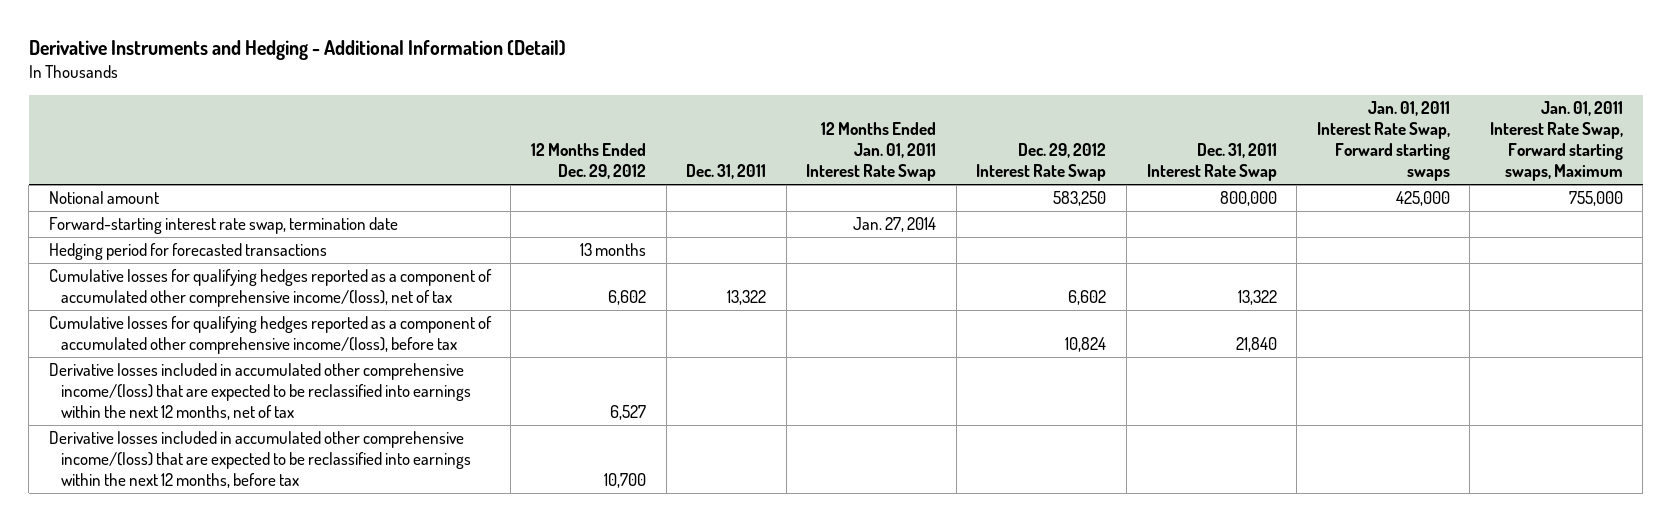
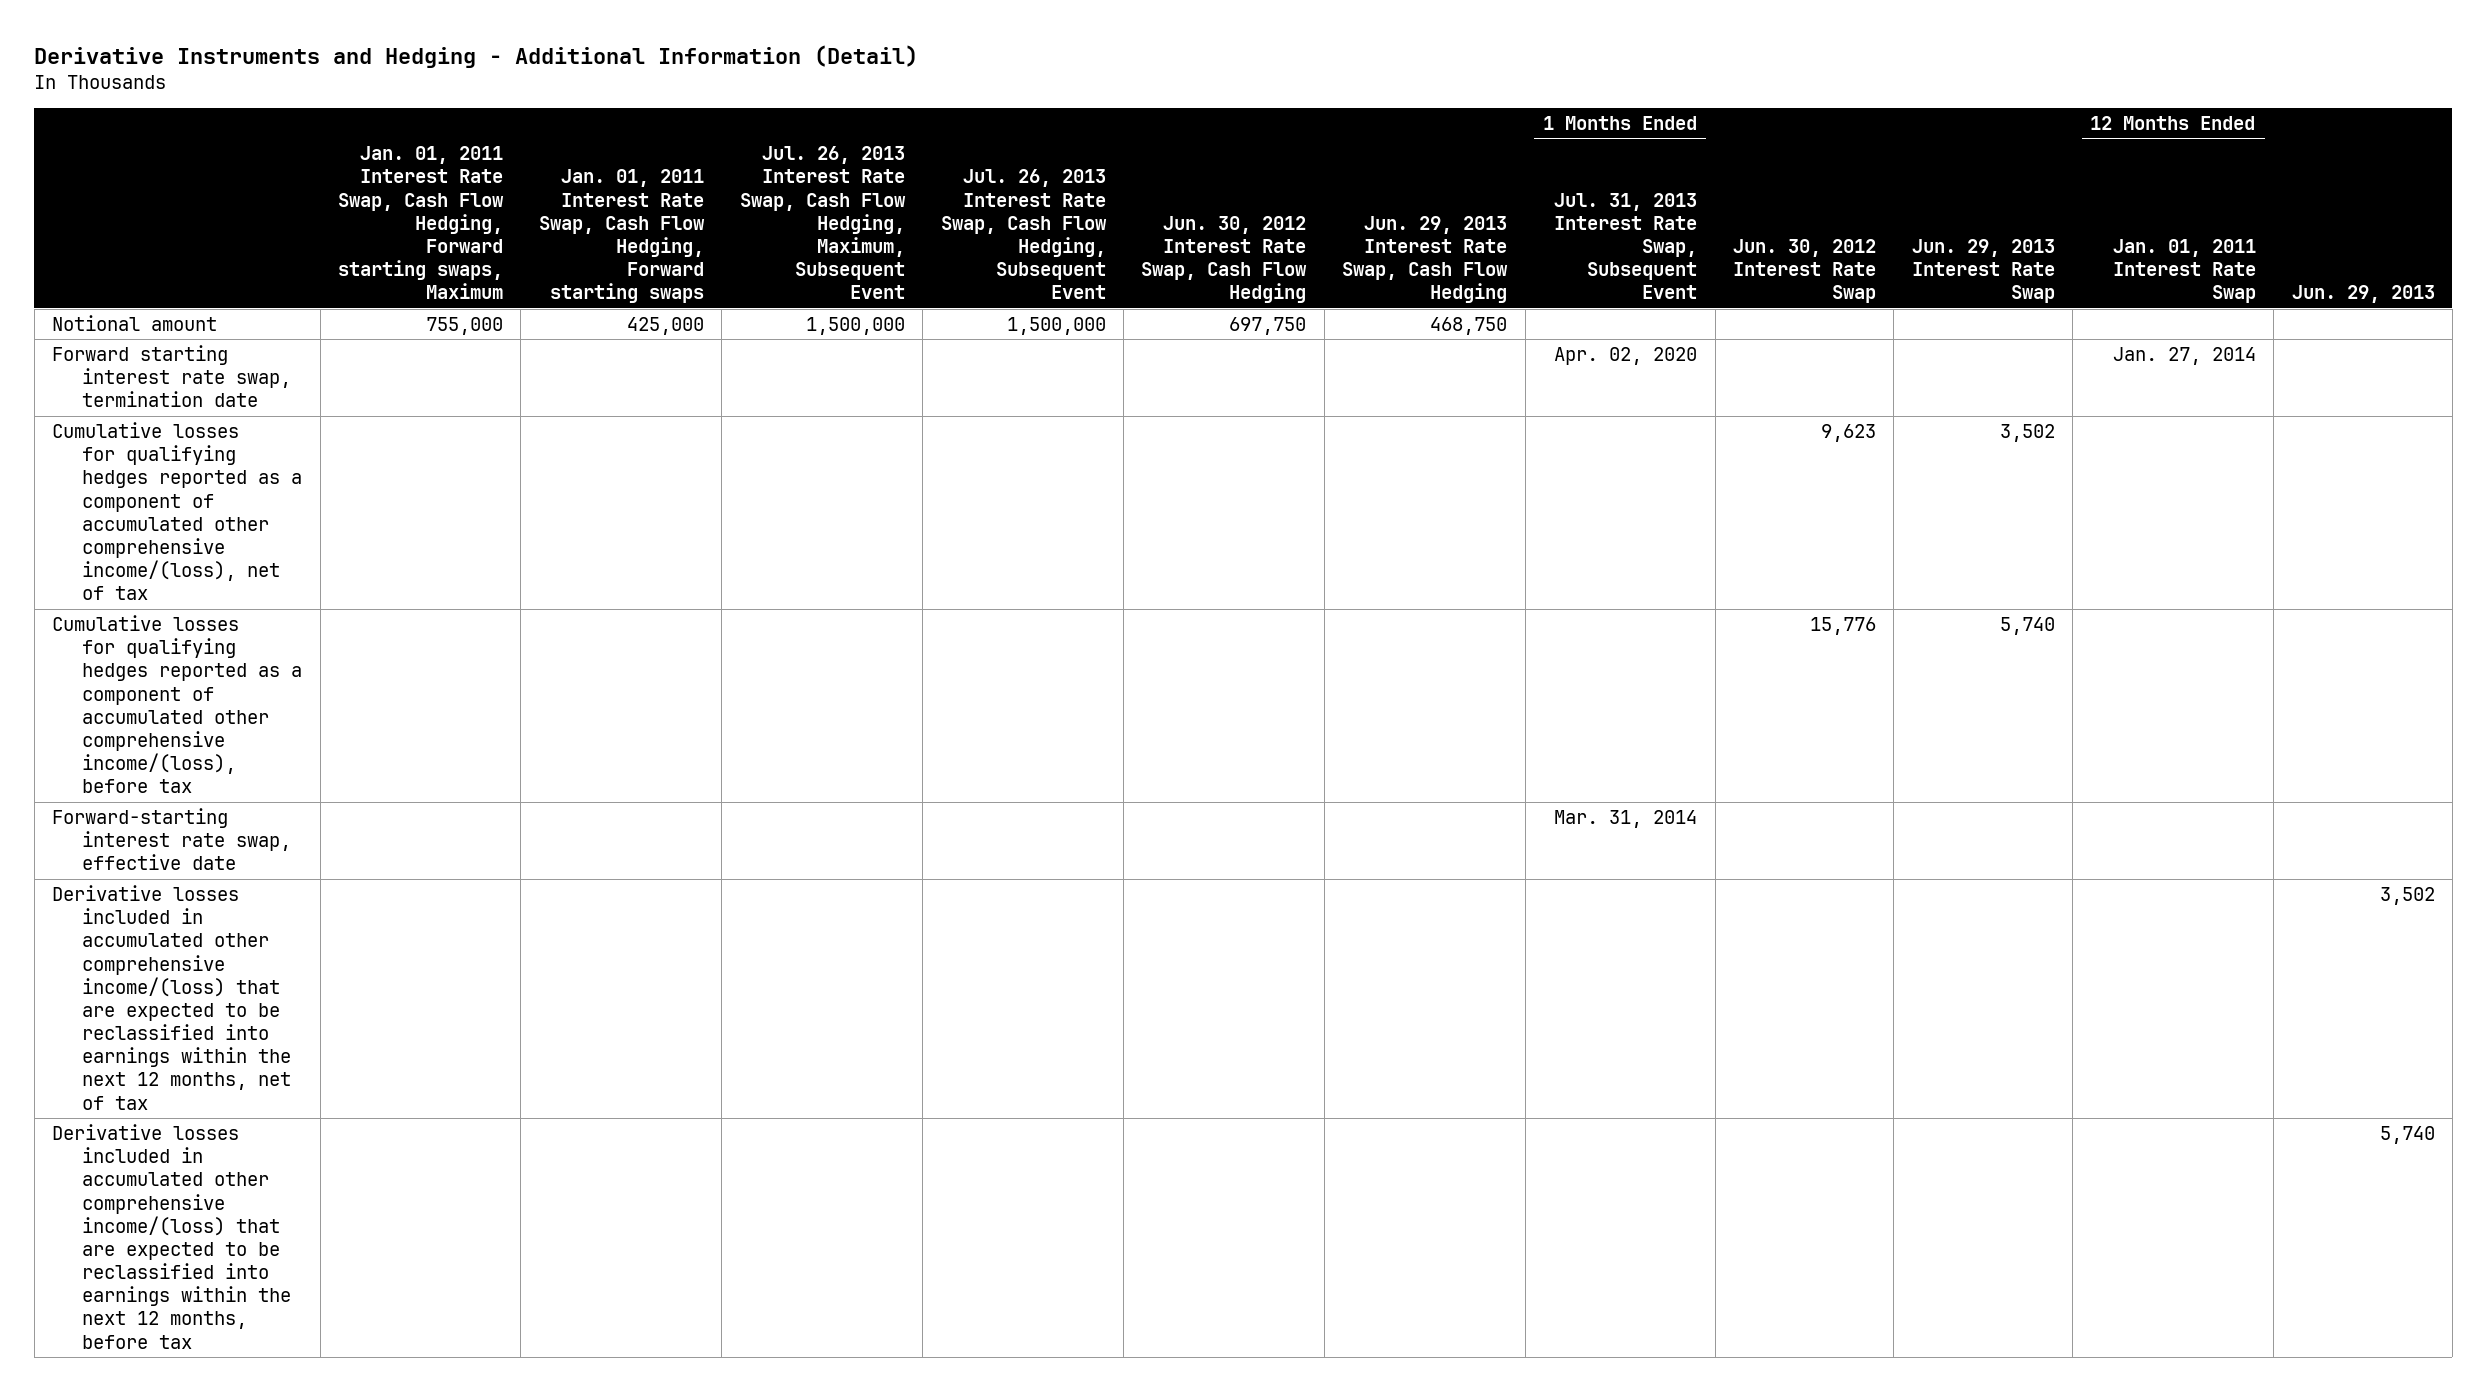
- | 12 Months Ended Dec. 29, 2012 | Dec. 31, 2011 | 12 Months Ended Jan. 01, 2011 Interest Rate Swap | Dec. 29, 2012 Interest Rate Swap | Dec. 31, 2011 Interest Rate Swap | Jan. 01, 2011 Interest Rate Swap, Forward starting swaps | Jan. 01, 2011 Interest Rate Swap, Forward starting swaps, Maximum
+ | Jan. 01, 2011 Interest Rate Swap, Cash Flow Hedging, Forward starting swaps, Maximum | Jan. 01, 2011 Interest Rate Swap, Cash Flow Hedging, Forward starting swaps | Jul. 26, 2013 Interest Rate Swap, Cash Flow Hedging, Maximum, Subsequent Event | Jul. 26, 2013 Interest Rate Swap, Cash Flow Hedging, Subsequent Event | Jun. 30, 2012 Interest Rate Swap, Cash Flow Hedging | Jun. 29, 2013 Interest Rate Swap, Cash Flow Hedging | 1 Months Ended Jul. 31, 2013 Interest Rate Swap, Subsequent Event | Jun. 30, 2012 Interest Rate Swap | Jun. 29, 2013 Interest Rate Swap | 12 Months Ended Jan. 01, 2011 Interest Rate Swap | Jun. 29, 2013
- Forward-starting interest rate swap, termination date | | | Jan. 27, 2014 | | | |
- Hedging period for forecasted transactions | 13 months | | | | | |
+ Forward starting interest rate swap, termination date | | | | | | | Apr. 02, 2020 | | | Jan. 27, 2014 |
+ Forward-starting interest rate swap, effective date | | | | | | | Mar. 31, 2014 | | | |

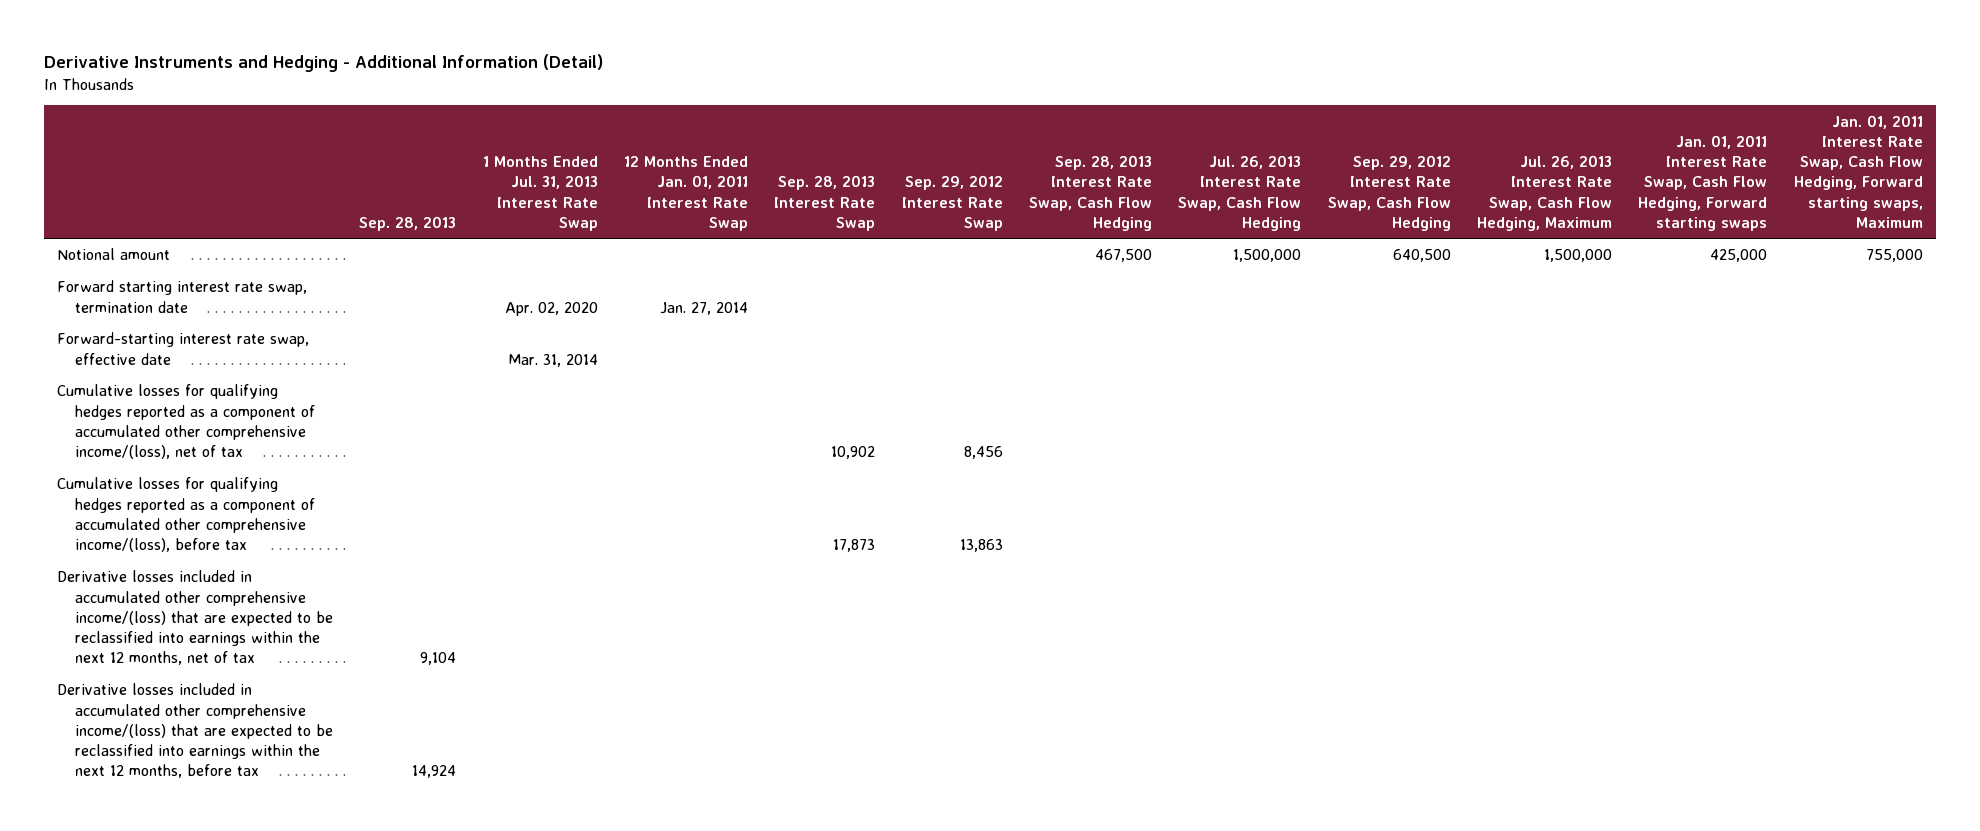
- | Jan. 01, 2011 Interest Rate Swap, Cash Flow Hedging, Forward starting swaps, Maximum | Jan. 01, 2011 Interest Rate Swap, Cash Flow Hedging, Forward starting swaps | Jul. 26, 2013 Interest Rate Swap, Cash Flow Hedging, Maximum, Subsequent Event | Jul. 26, 2013 Interest Rate Swap, Cash Flow Hedging, Subsequent Event | Jun. 30, 2012 Interest Rate Swap, Cash Flow Hedging | Jun. 29, 2013 Interest Rate Swap, Cash Flow Hedging | 1 Months Ended Jul. 31, 2013 Interest Rate Swap, Subsequent Event | Jun. 30, 2012 Interest Rate Swap | Jun. 29, 2013 Interest Rate Swap | 12 Months Ended Jan. 01, 2011 Interest Rate Swap | Jun. 29, 2013
+ | Sep. 28, 2013 | 1 Months Ended Jul. 31, 2013 Interest Rate Swap | 12 Months Ended Jan. 01, 2011 Interest Rate Swap | Sep. 28, 2013 Interest Rate Swap | Sep. 29, 2012 Interest Rate Swap | Sep. 28, 2013 Interest Rate Swap, Cash Flow Hedging | Jul. 26, 2013 Interest Rate Swap, Cash Flow Hedging | Sep. 29, 2012 Interest Rate Swap, Cash Flow Hedging | Jul. 26, 2013 Interest Rate Swap, Cash Flow Hedging, Maximum | Jan. 01, 2011 Interest Rate Swap, Cash Flow Hedging, Forward starting swaps | Jan. 01, 2011 Interest Rate Swap, Cash Flow Hedging, Forward starting swaps, Maximum
moved up: Forward-starting interest rate swap, effective date | | Mar. 31, 2014 | | | | | | | | |

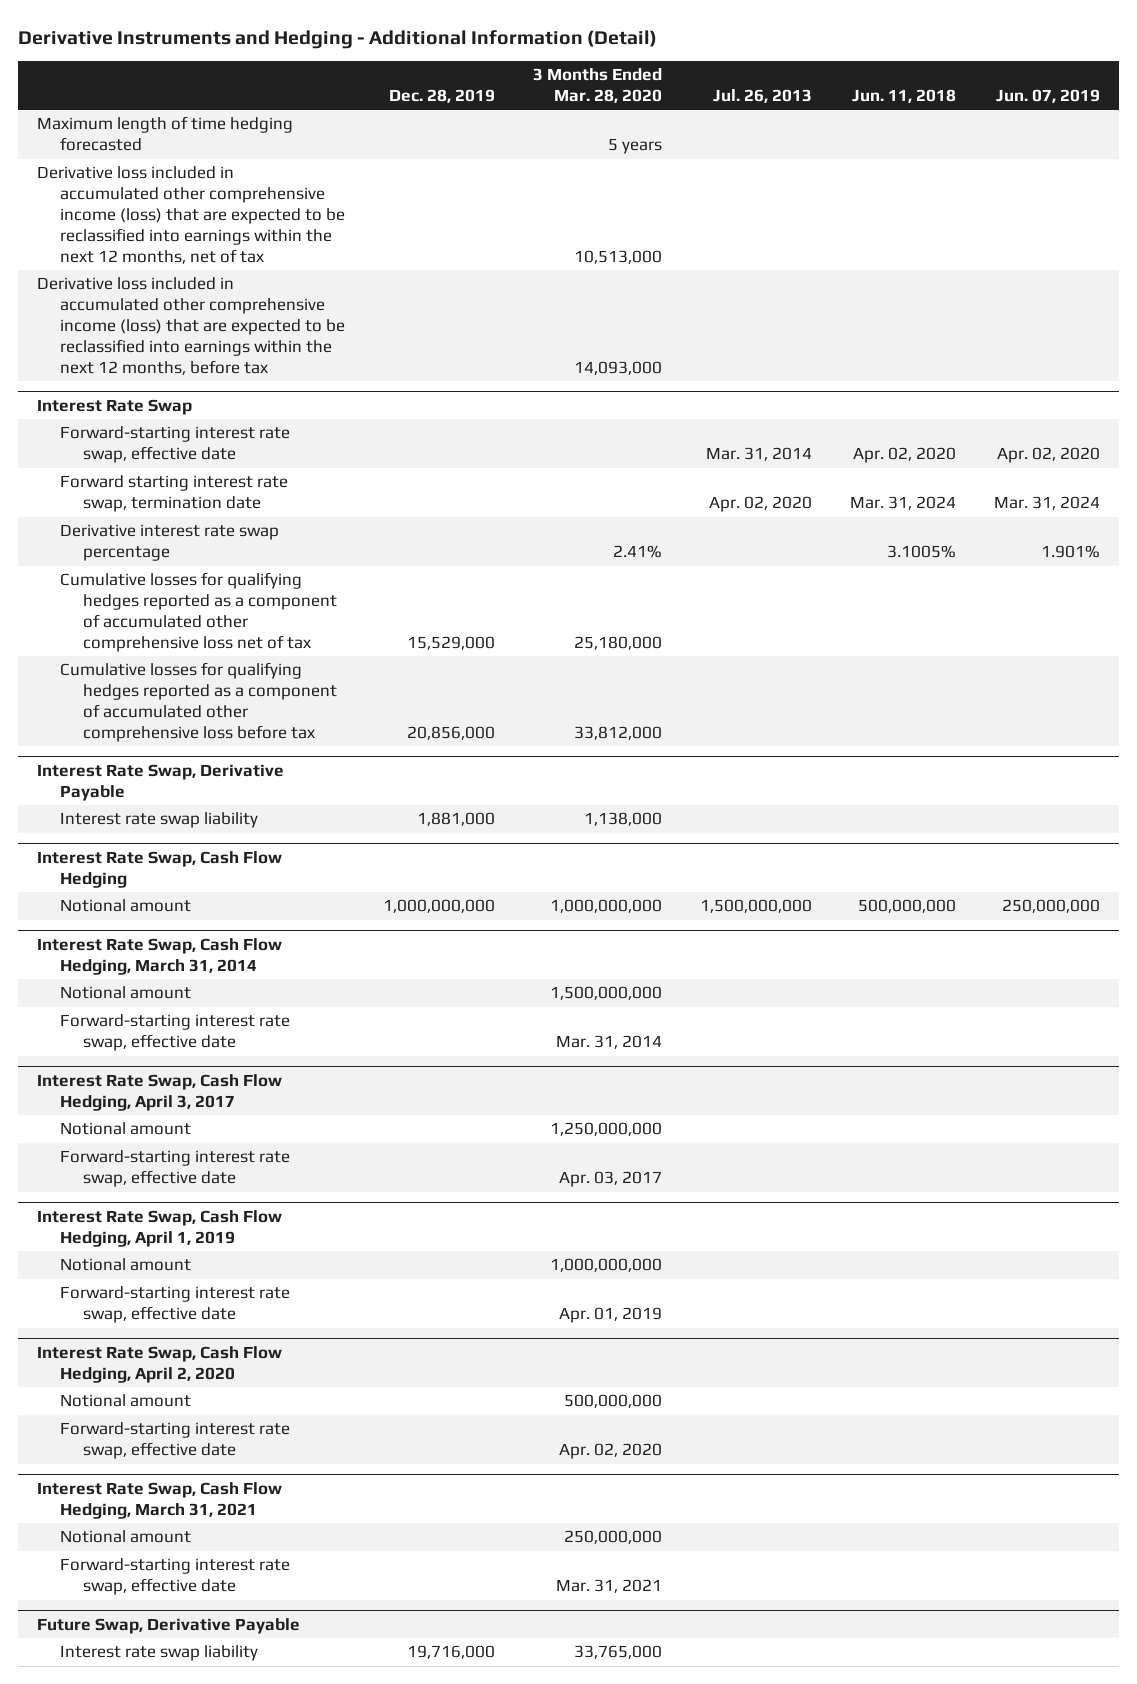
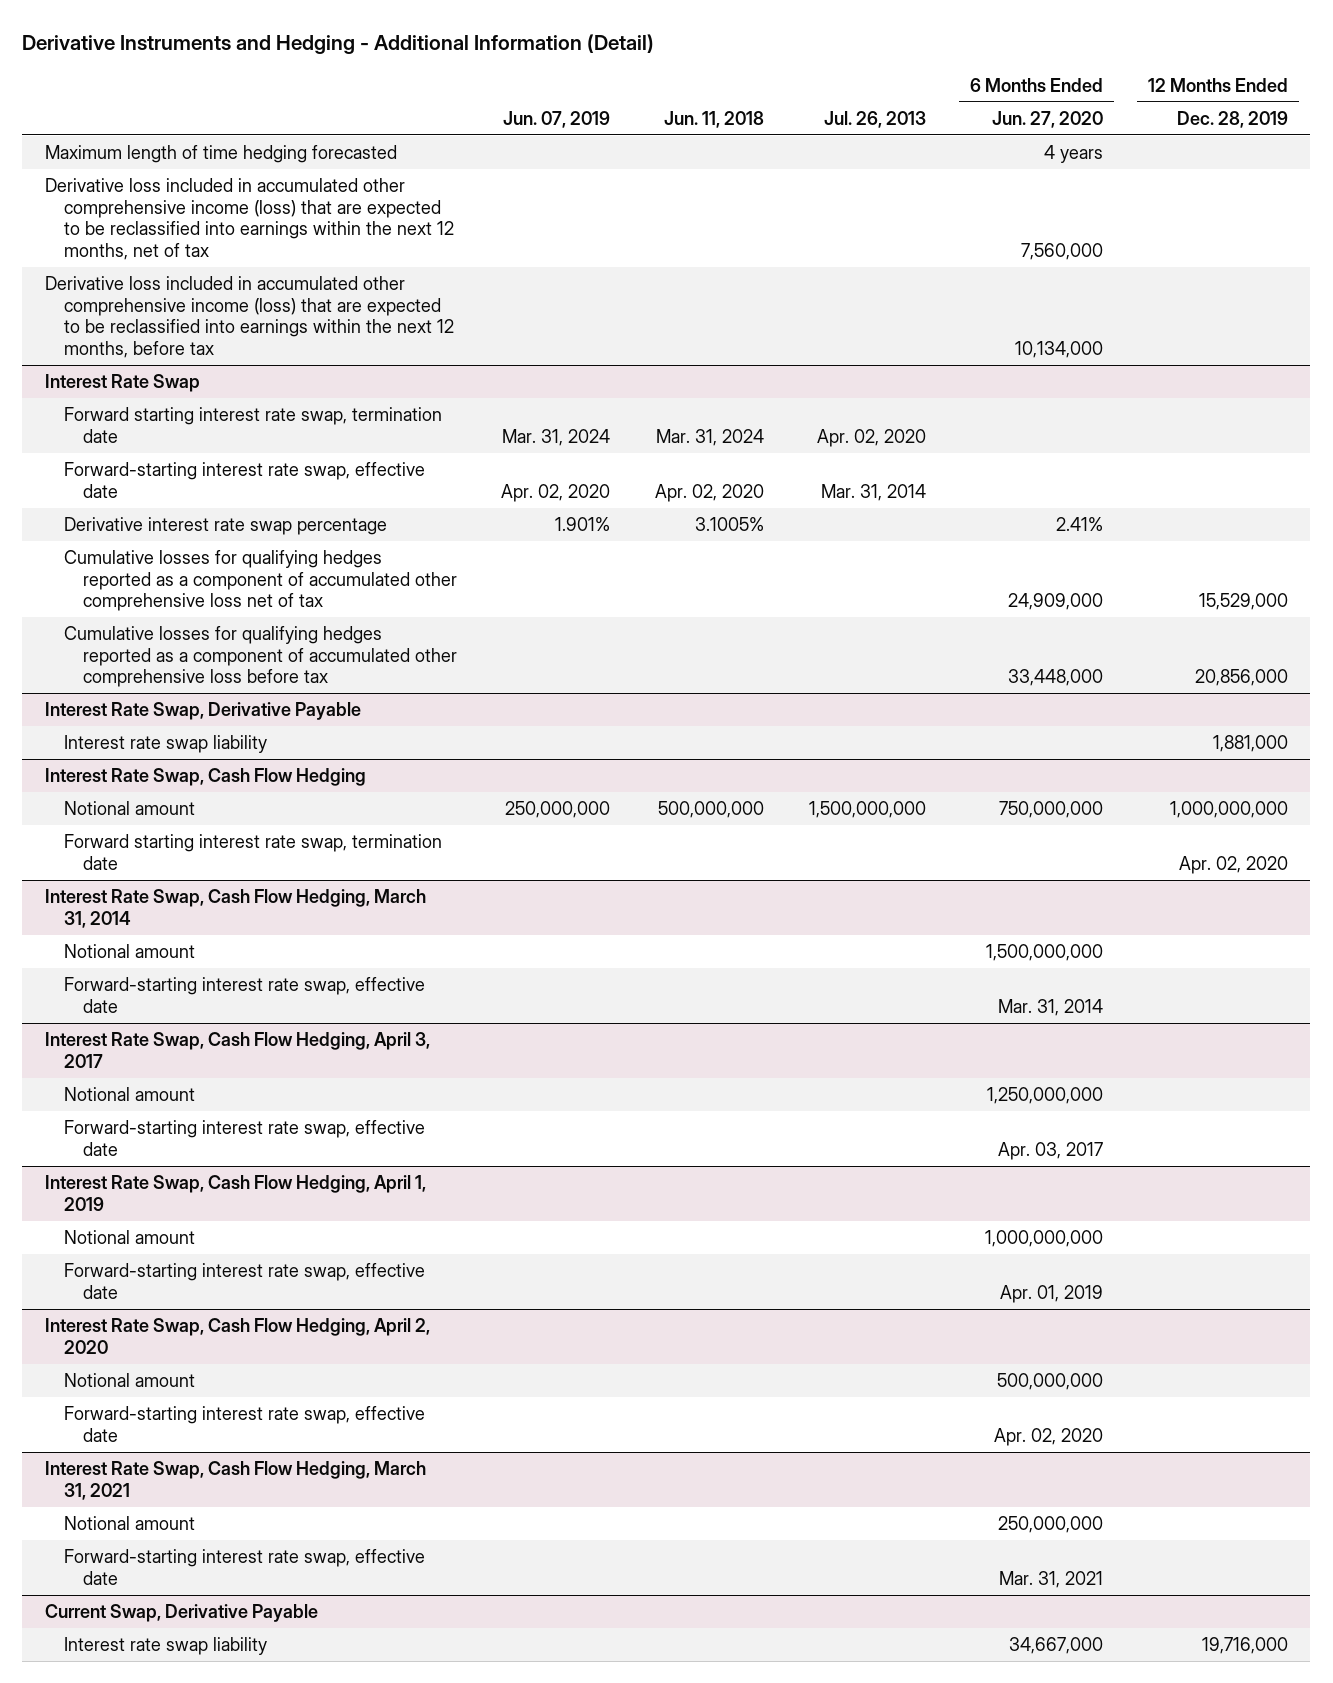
- | Dec. 28, 2019 | 3 Months Ended Mar. 28, 2020 | Jul. 26, 2013 | Jun. 11, 2018 | Jun. 07, 2019
+ | Jun. 07, 2019 | Jun. 11, 2018 | Jul. 26, 2013 | 6 Months Ended Jun. 27, 2020 | 12 Months Ended Dec. 28, 2019
@ Interest Rate Swap
moved down: Forward-starting interest rate swap, effective date | Apr. 02, 2020 | Apr. 02, 2020 | Mar. 31, 2014 | |
@ Interest Rate Swap, Cash Flow Hedging
+ Forward starting interest rate swap, termination date | | | | | Apr. 02, 2020
- Future Swap, Derivative Payable
+ Current Swap, Derivative Payable

